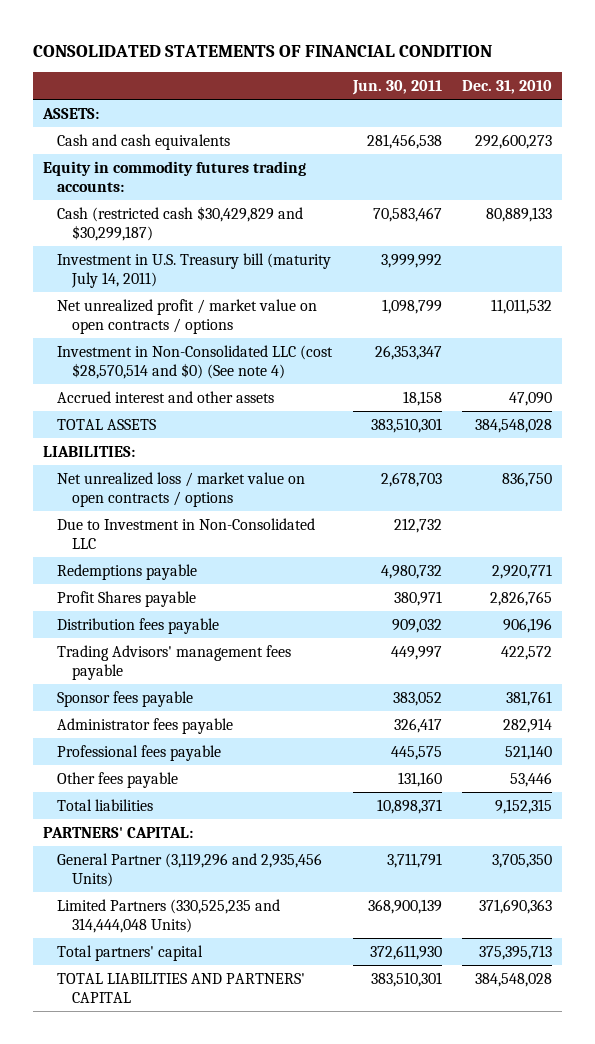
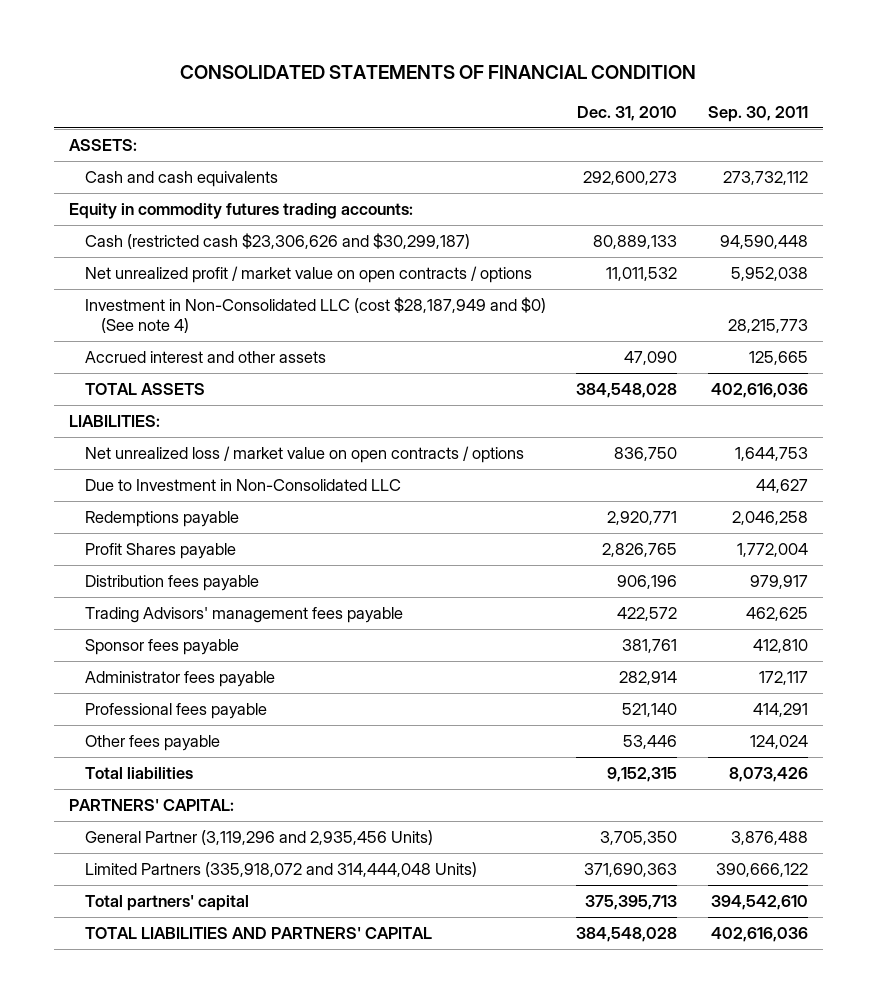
- | Jun. 30, 2011 | Dec. 31, 2010
+ | Dec. 31, 2010 | Sep. 30, 2011
- Cash (restricted cash $30,429,829 and $30,299,187) | 70,583,467 | 80,889,133
- Investment in U.S. Treasury bill (maturity July 14, 2011) | 3,999,992 |
+ Cash (restricted cash $23,306,626 and $30,299,187) | 80,889,133 | 94,590,448
- Investment in Non-Consolidated LLC (cost $28,570,514 and $0) (See note 4) | 26,353,347 |
+ Investment in Non-Consolidated LLC (cost $28,187,949 and $0) (See note 4) | | 28,215,773
- Limited Partners (330,525,235 and 314,444,048 Units) | 368,900,139 | 371,690,363
+ Limited Partners (335,918,072 and 314,444,048 Units) | 371,690,363 | 390,666,122

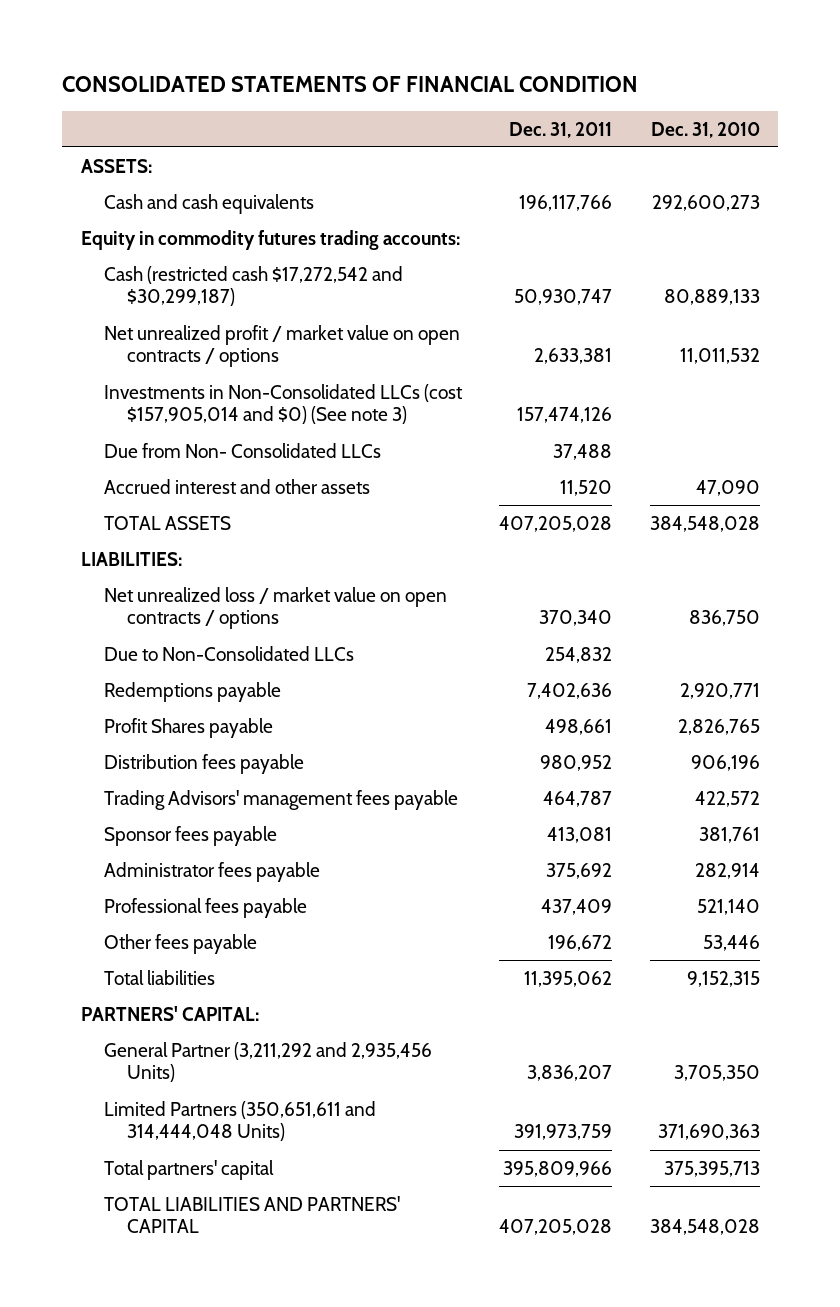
- | Dec. 31, 2010 | Sep. 30, 2011
+ | Dec. 31, 2011 | Dec. 31, 2010
- Cash (restricted cash $23,306,626 and $30,299,187) | 80,889,133 | 94,590,448
+ Cash (restricted cash $17,272,542 and $30,299,187) | 50,930,747 | 80,889,133
- Investment in Non-Consolidated LLC (cost $28,187,949 and $0) (See note 4) | | 28,215,773
+ Investments in Non-Consolidated LLCs (cost $157,905,014 and $0) (See note 3) | 157,474,126 |
+ Due from Non- Consolidated LLCs | 37,488 |
- Due to Investment in Non-Consolidated LLC | | 44,627
+ Due to Non-Consolidated LLCs | 254,832 |
- General Partner (3,119,296 and 2,935,456 Units) | 3,705,350 | 3,876,488
- Limited Partners (335,918,072 and 314,444,048 Units) | 371,690,363 | 390,666,122
+ General Partner (3,211,292 and 2,935,456 Units) | 3,836,207 | 3,705,350
+ Limited Partners (350,651,611 and 314,444,048 Units) | 391,973,759 | 371,690,363

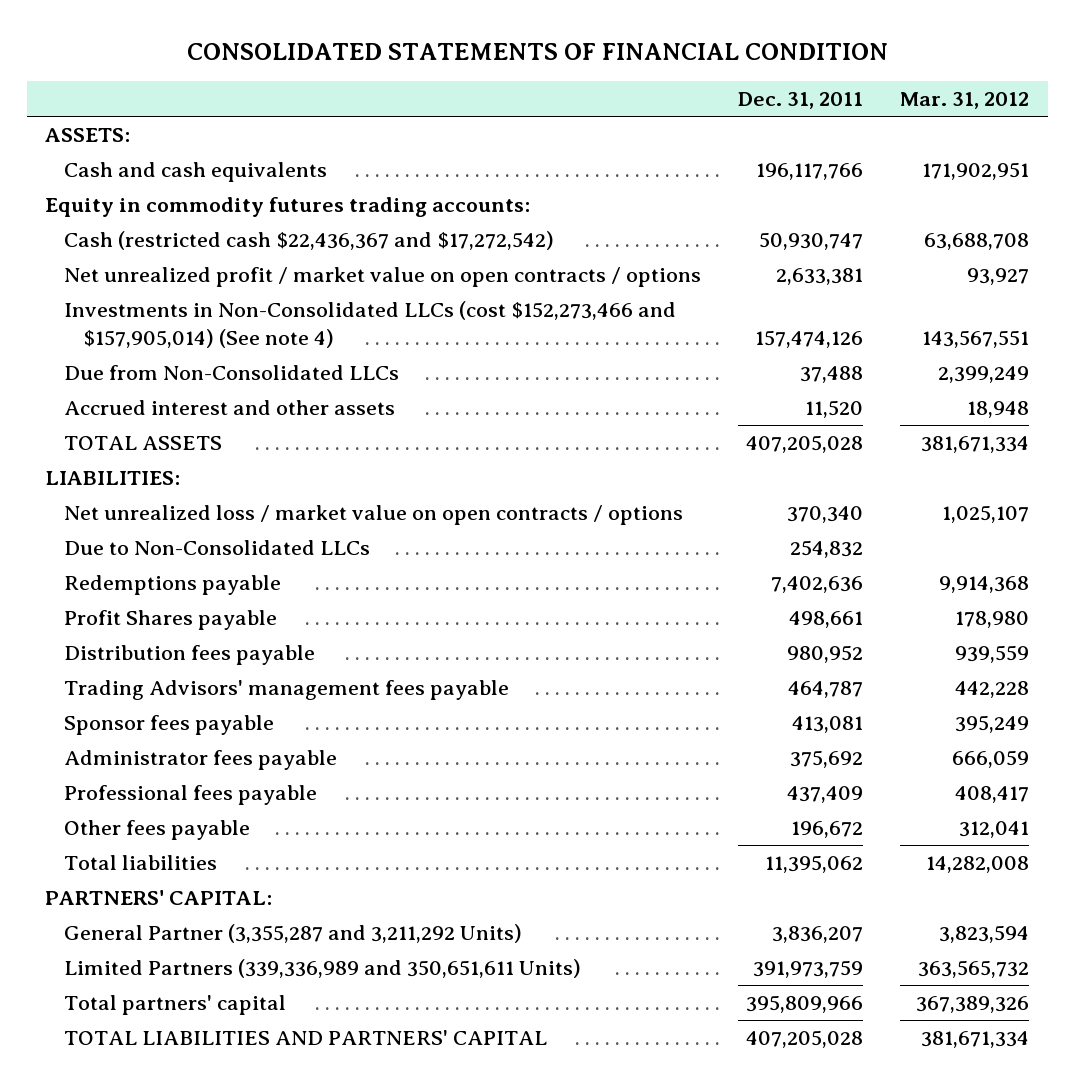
- | Dec. 31, 2011 | Dec. 31, 2010
+ | Dec. 31, 2011 | Mar. 31, 2012
- Cash (restricted cash $17,272,542 and $30,299,187) | 50,930,747 | 80,889,133
+ Cash (restricted cash $22,436,367 and $17,272,542) | 50,930,747 | 63,688,708
- Investments in Non-Consolidated LLCs (cost $157,905,014 and $0) (See note 3) | 157,474,126 |
- Due from Non- Consolidated LLCs | 37,488 |
+ Investments in Non-Consolidated LLCs (cost $152,273,466 and $157,905,014) (See note 4) | 157,474,126 | 143,567,551
+ Due from Non-Consolidated LLCs | 37,488 | 2,399,249
- General Partner (3,211,292 and 2,935,456 Units) | 3,836,207 | 3,705,350
- Limited Partners (350,651,611 and 314,444,048 Units) | 391,973,759 | 371,690,363
+ General Partner (3,355,287 and 3,211,292 Units) | 3,836,207 | 3,823,594
+ Limited Partners (339,336,989 and 350,651,611 Units) | 391,973,759 | 363,565,732

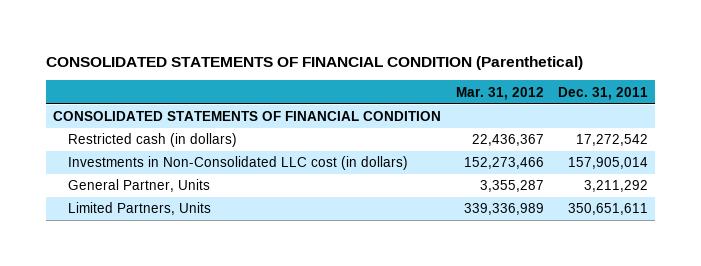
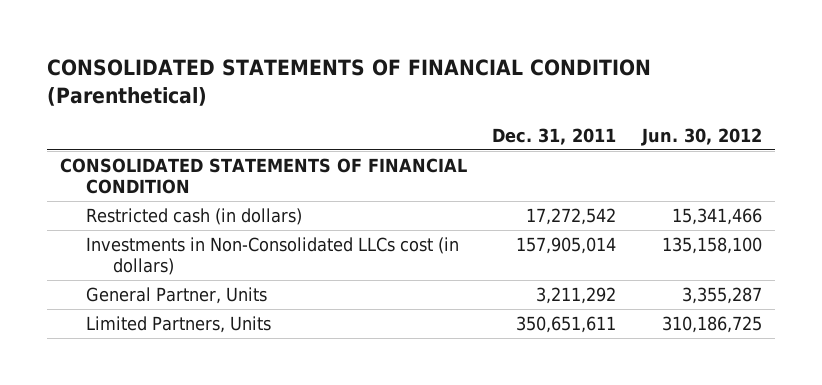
- | Mar. 31, 2012 | Dec. 31, 2011
+ | Dec. 31, 2011 | Jun. 30, 2012
- Investments in Non-Consolidated LLC cost (in dollars) | 152,273,466 | 157,905,014
+ Investments in Non-Consolidated LLCs cost (in dollars) | 157,905,014 | 135,158,100

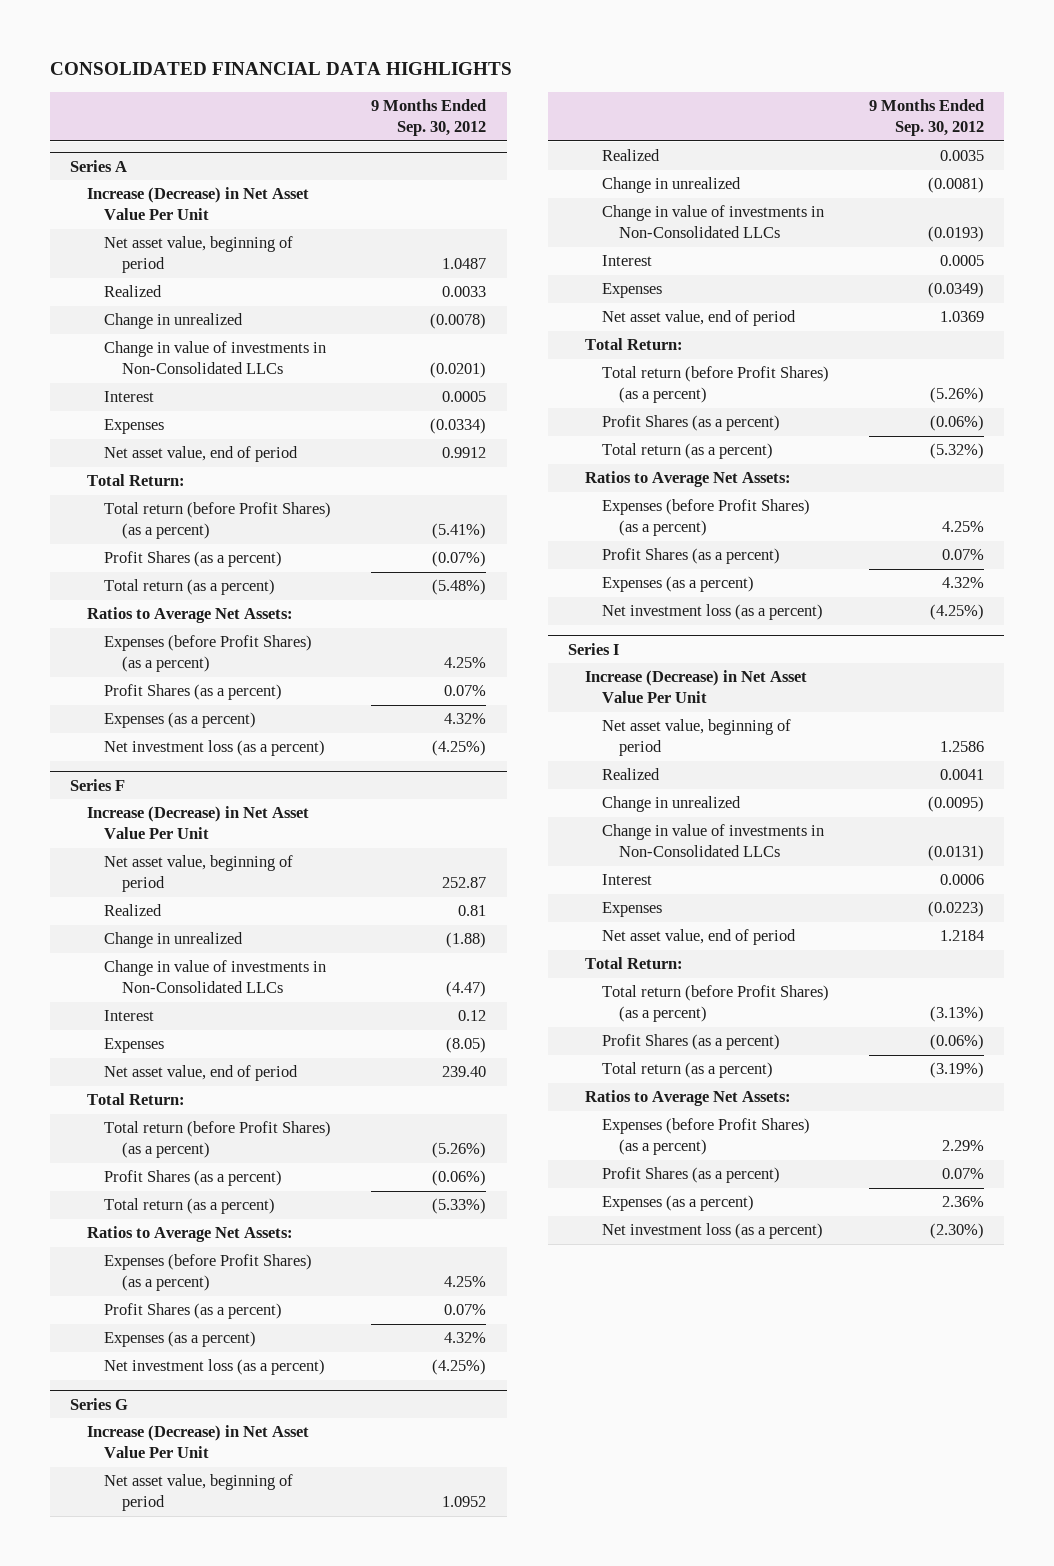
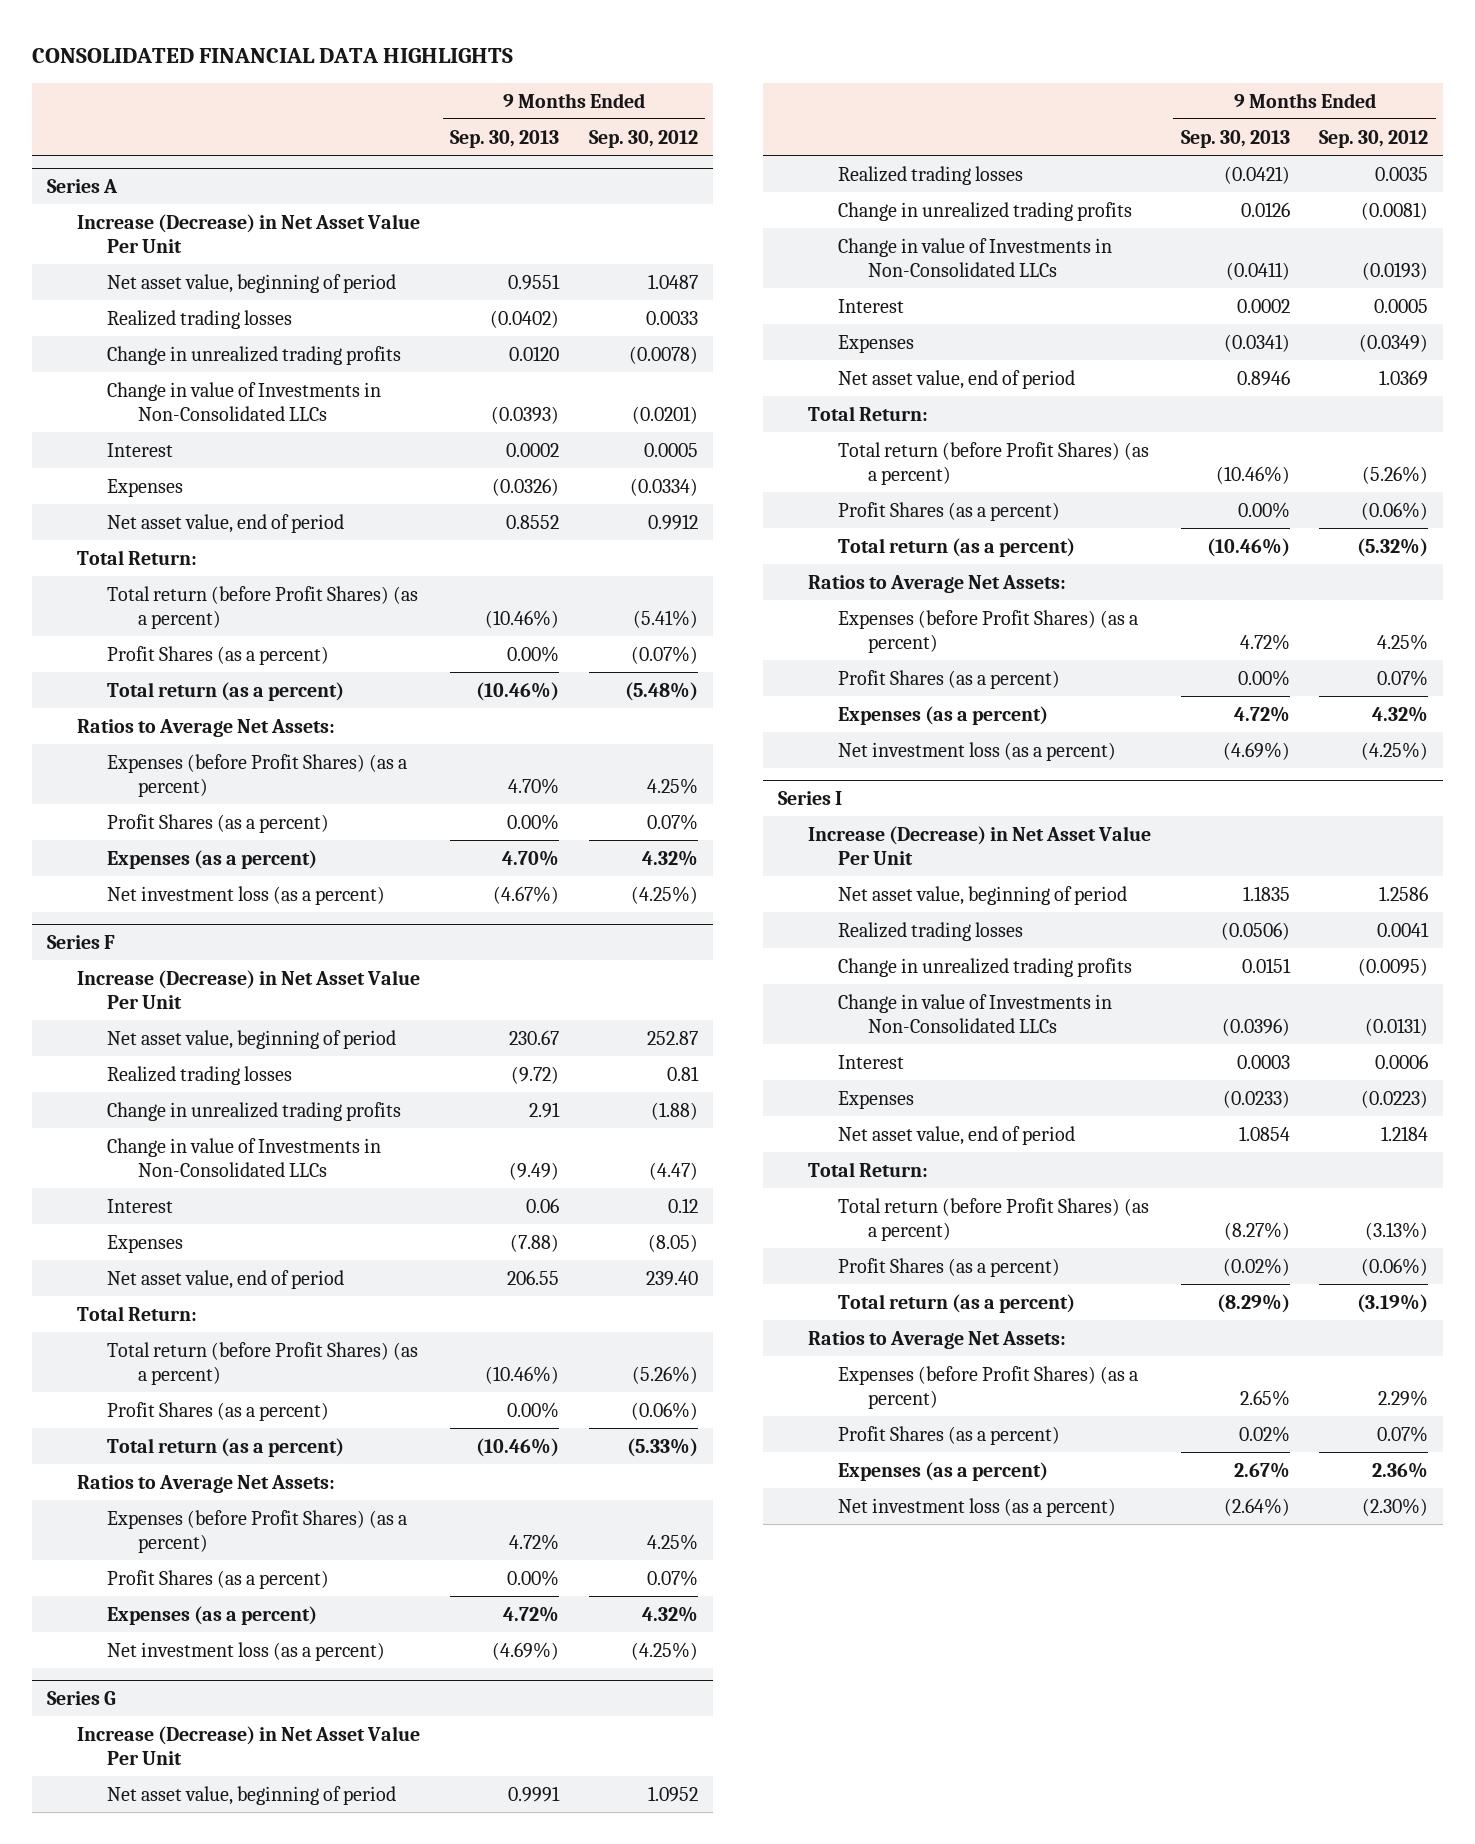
- | 9 Months Ended Sep. 30, 2012
+ | 9 Months Ended Sep. 30, 2013 | 9 Months Ended Sep. 30, 2012
@ Series A
- Realized | 0.0033
- Change in unrealized | (0.0078)
- Change in value of investments in Non-Consolidated LLCs | (0.0201)
+ Realized trading losses | (0.0402) | 0.0033
+ Change in unrealized trading profits | 0.0120 | (0.0078)
+ Change in value of Investments in Non-Consolidated LLCs | (0.0393) | (0.0201)
@ Series F
- Realized | 0.81
- Change in unrealized | (1.88)
- Change in value of investments in Non-Consolidated LLCs | (4.47)
+ Realized trading losses | (9.72) | 0.81
+ Change in unrealized trading profits | 2.91 | (1.88)
+ Change in value of Investments in Non-Consolidated LLCs | (9.49) | (4.47)
@ Series G
- Realized | 0.0035
- Change in unrealized | (0.0081)
- Change in value of investments in Non-Consolidated LLCs | (0.0193)
+ Realized trading losses | (0.0421) | 0.0035
+ Change in unrealized trading profits | 0.0126 | (0.0081)
+ Change in value of Investments in Non-Consolidated LLCs | (0.0411) | (0.0193)
@ Series I
- Realized | 0.0041
- Change in unrealized | (0.0095)
- Change in value of investments in Non-Consolidated LLCs | (0.0131)
+ Realized trading losses | (0.0506) | 0.0041
+ Change in unrealized trading profits | 0.0151 | (0.0095)
+ Change in value of Investments in Non-Consolidated LLCs | (0.0396) | (0.0131)

